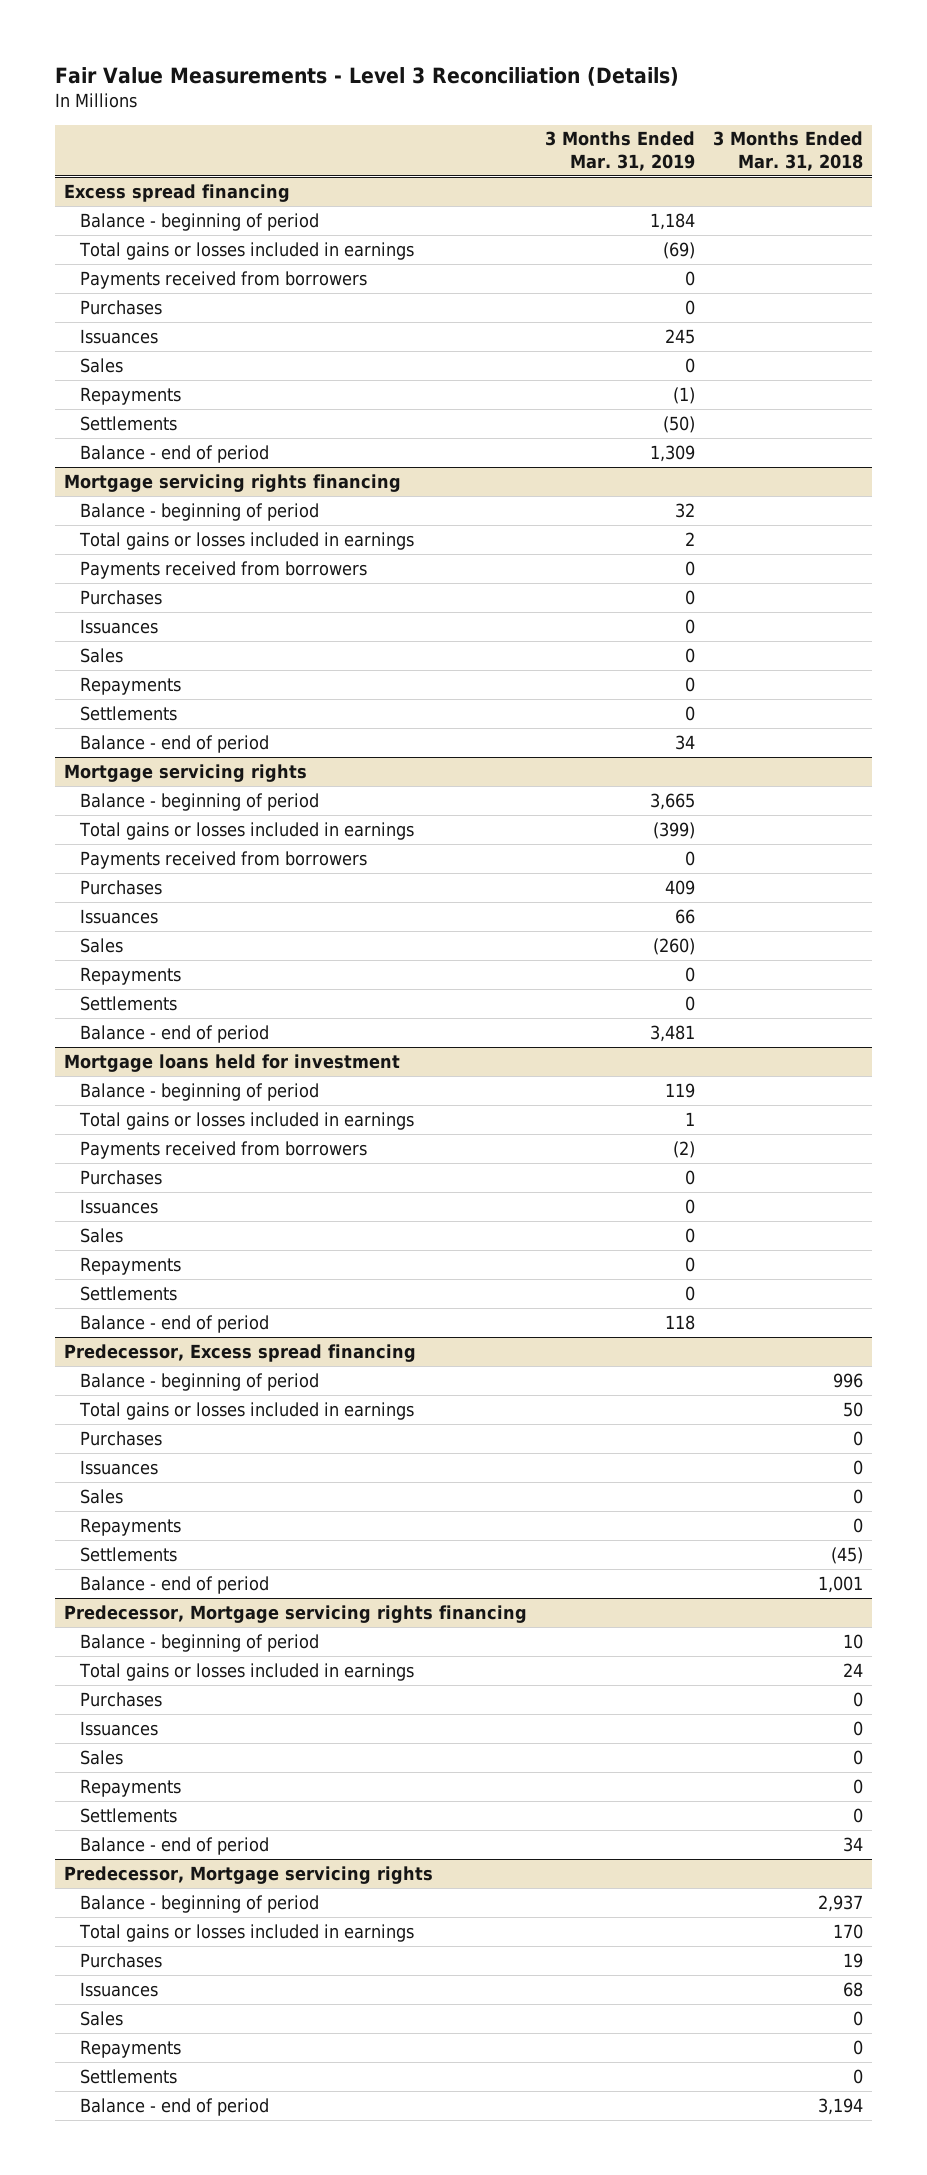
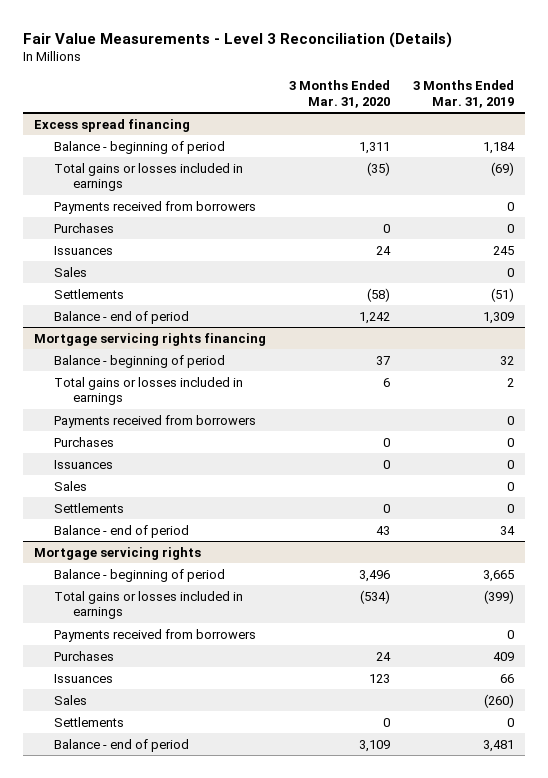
- | 3 Months Ended Mar. 31, 2019 | 3 Months Ended Mar. 31, 2018
+ | 3 Months Ended Mar. 31, 2020 | 3 Months Ended Mar. 31, 2019
@ Excess spread financing
- Repayments | (1) |
- Settlements | (50) |
+ Settlements | (58) | (51)
@ Mortgage servicing rights financing
- Repayments | 0 |
@ Mortgage servicing rights
- Repayments | 0 |
- Mortgage loans held for investment
- Balance - beginning of period | 119 |
- Total gains or losses included in earnings | 1 |
- Payments received from borrowers | (2) |
- Purchases | 0 |
- Issuances | 0 |
- Sales | 0 |
- Repayments | 0 |
- Settlements | 0 |
- Balance - end of period | 118 |
- Predecessor, Excess spread financing
- Balance - beginning of period | | 996
- Total gains or losses included in earnings | | 50
- Purchases | | 0
- Issuances | | 0
- Sales | | 0
- Repayments | | 0
- Settlements | | (45)
- Balance - end of period | | 1,001
- Predecessor, Mortgage servicing rights financing
- Balance - beginning of period | | 10
- Total gains or losses included in earnings | | 24
- Purchases | | 0
- Issuances | | 0
- Sales | | 0
- Repayments | | 0
- Settlements | | 0
- Balance - end of period | | 34
- Predecessor, Mortgage servicing rights
- Balance - beginning of period | | 2,937
- Total gains or losses included in earnings | | 170
- Purchases | | 19
- Issuances | | 68
- Sales | | 0
- Repayments | | 0
- Settlements | | 0
- Balance - end of period | | 3,194

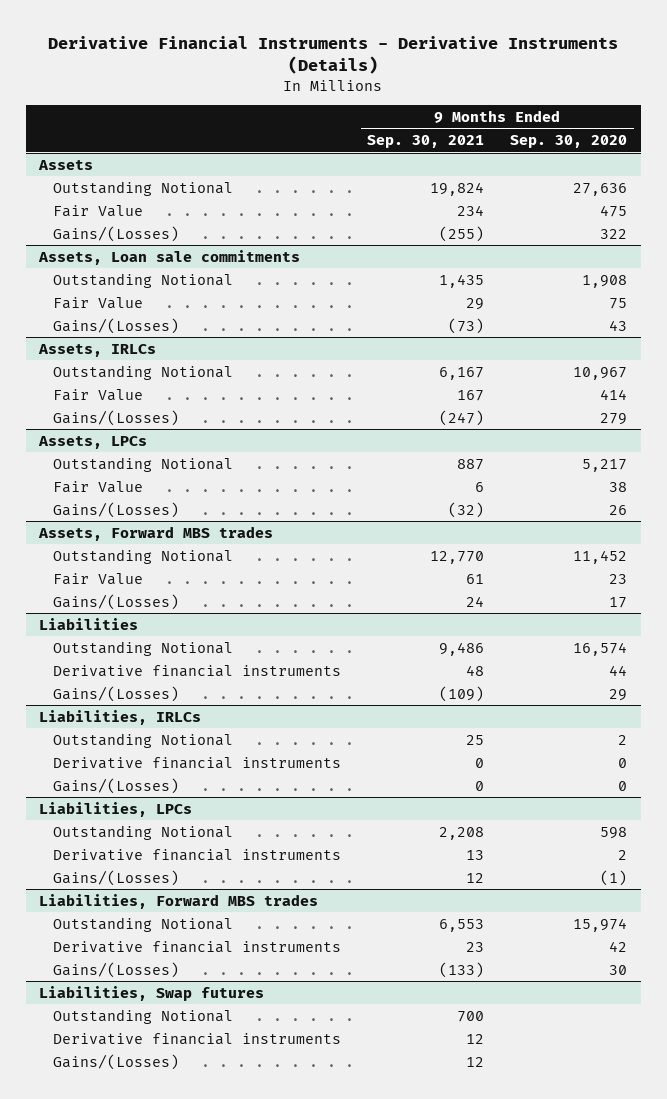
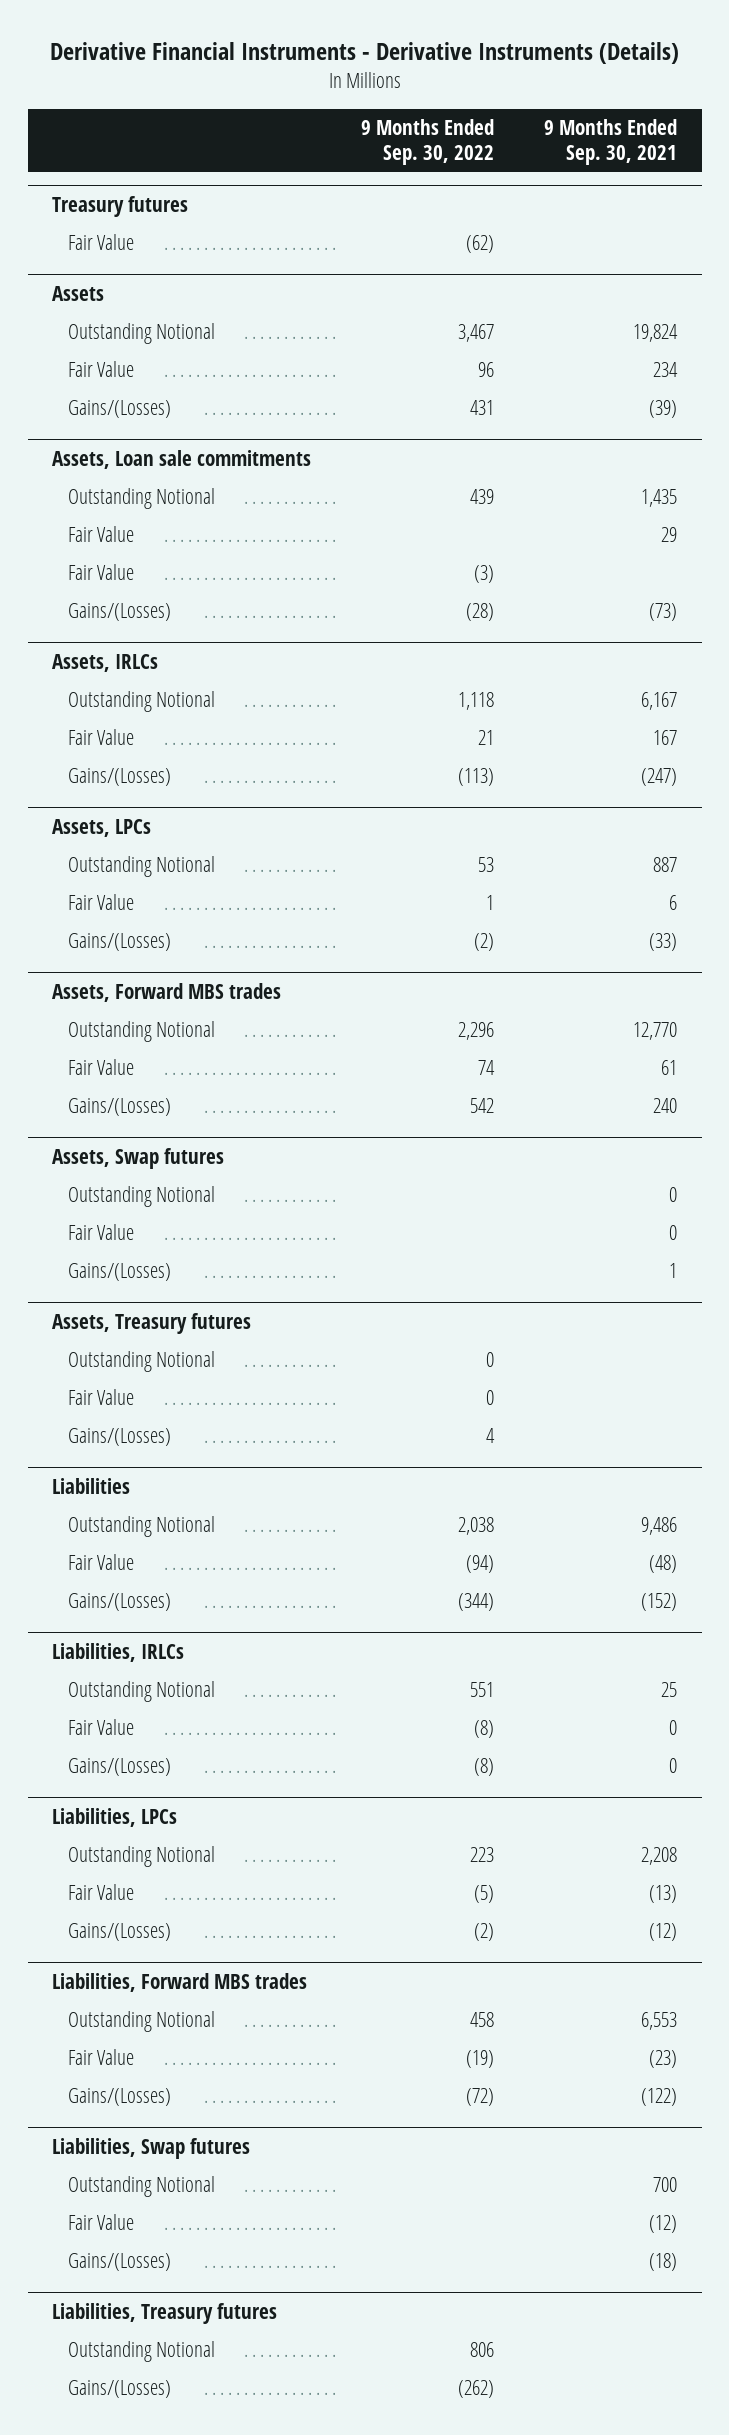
- | 9 Months Ended Sep. 30, 2021 | 9 Months Ended Sep. 30, 2020
+ | 9 Months Ended Sep. 30, 2022 | 9 Months Ended Sep. 30, 2021
+ Treasury futures
+ Fair Value | (62) |
@ Assets
- Gains/(Losses) | (255) | 322
+ Gains/(Losses) | 431 | (39)
@ Assets, Loan sale commitments
+ Fair Value | (3) |
@ Assets, LPCs
- Gains/(Losses) | (32) | 26
+ Gains/(Losses) | (2) | (33)
@ Assets, Forward MBS trades
- Gains/(Losses) | 24 | 17
+ Gains/(Losses) | 542 | 240
+ Assets, Swap futures
+ Outstanding Notional | | 0
+ Fair Value | | 0
+ Gains/(Losses) | | 1
+ Assets, Treasury futures
+ Outstanding Notional | 0 |
+ Fair Value | 0 |
+ Gains/(Losses) | 4 |
@ Liabilities
- Derivative financial instruments | 48 | 44
- Gains/(Losses) | (109) | 29
+ Fair Value | (94) | (48)
+ Gains/(Losses) | (344) | (152)
@ Liabilities, IRLCs
- Derivative financial instruments | 0 | 0
+ Fair Value | (8) | 0
@ Liabilities, LPCs
- Derivative financial instruments | 13 | 2
- Gains/(Losses) | 12 | (1)
+ Fair Value | (5) | (13)
+ Gains/(Losses) | (2) | (12)
@ Liabilities, Forward MBS trades
- Derivative financial instruments | 23 | 42
- Gains/(Losses) | (133) | 30
+ Fair Value | (19) | (23)
+ Gains/(Losses) | (72) | (122)
@ Liabilities, Swap futures
- Derivative financial instruments | 12 |
- Gains/(Losses) | 12 |
+ Fair Value | | (12)
+ Gains/(Losses) | | (18)
+ Liabilities, Treasury futures
+ Outstanding Notional | 806 |
+ Gains/(Losses) | (262) |

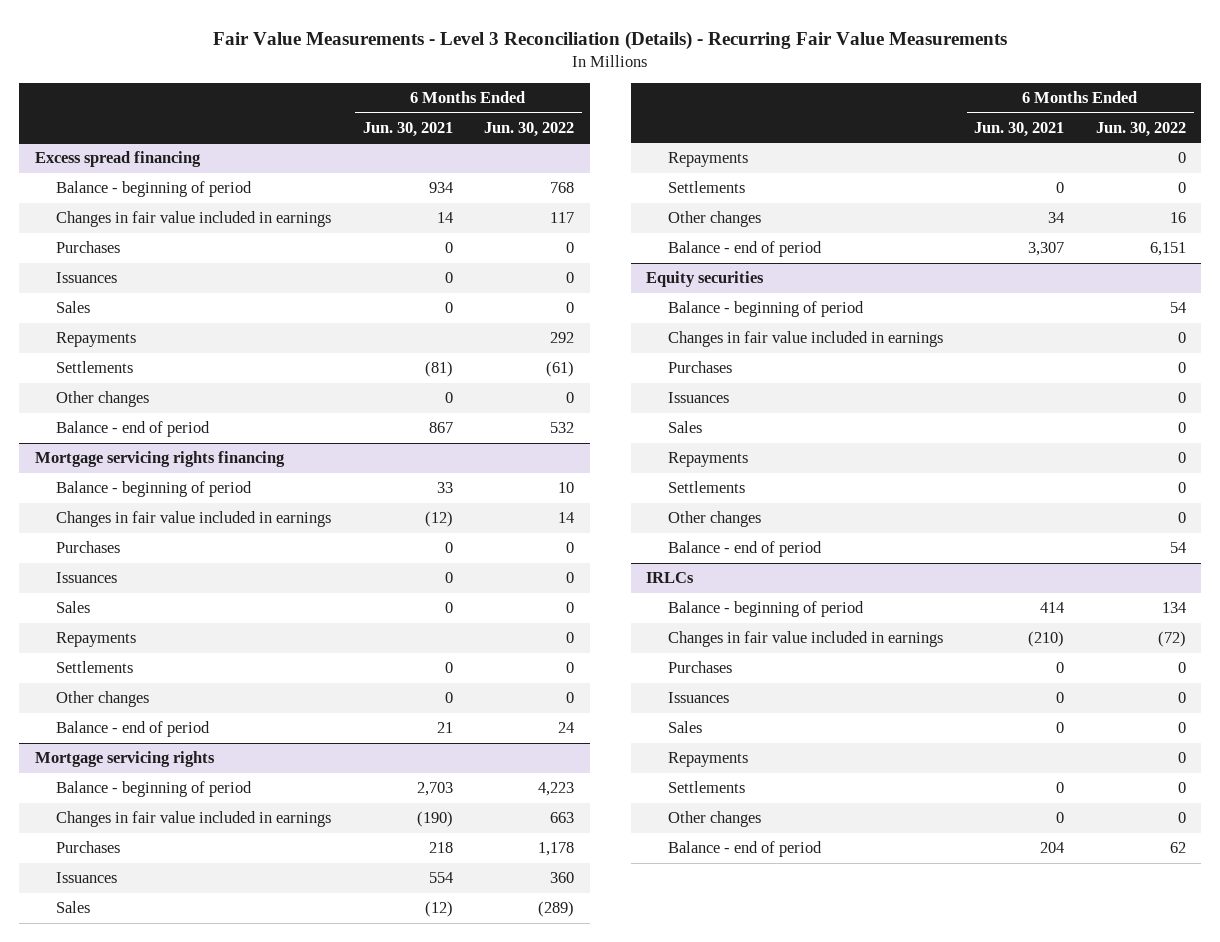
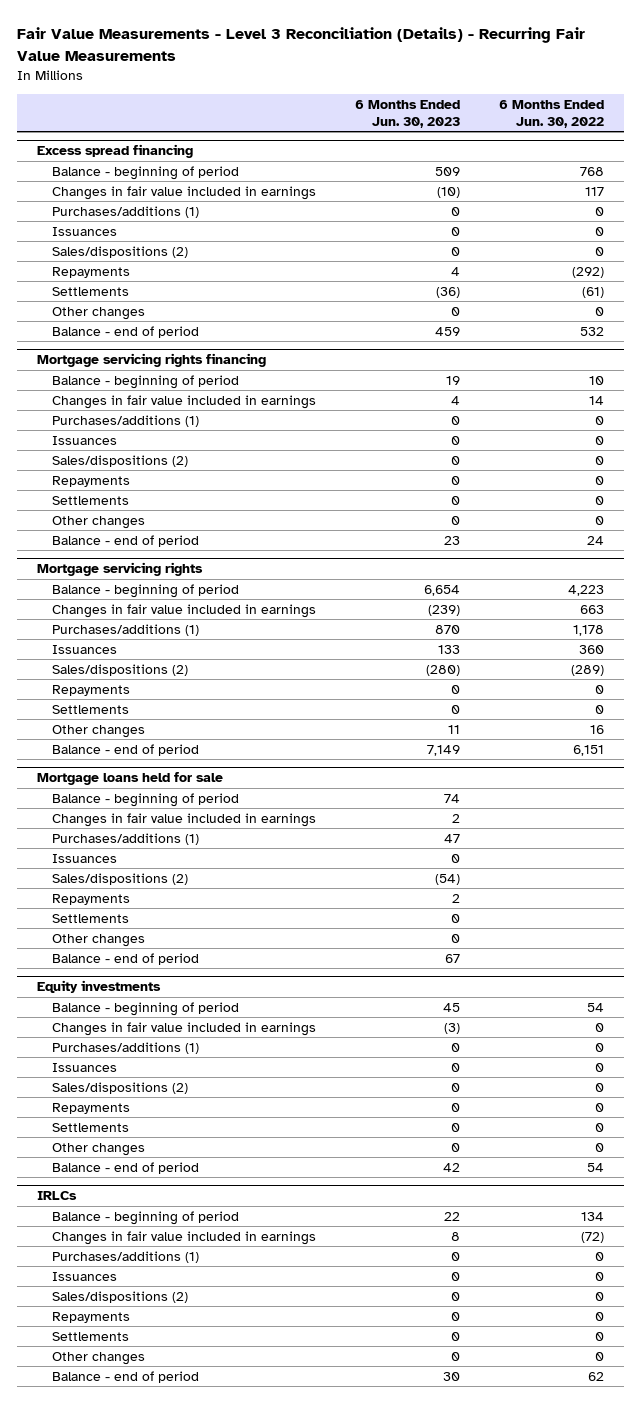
- | 6 Months Ended Jun. 30, 2021 | 6 Months Ended Jun. 30, 2022
+ | 6 Months Ended Jun. 30, 2023 | 6 Months Ended Jun. 30, 2022
@ Excess spread financing
- Purchases | 0 | 0
+ Purchases/additions (1) | 0 | 0
- Sales | 0 | 0
- Repayments | | 292
+ Sales/dispositions (2) | 0 | 0
+ Repayments | 4 | (292)
@ Mortgage servicing rights financing
- Purchases | 0 | 0
+ Purchases/additions (1) | 0 | 0
- Sales | 0 | 0
+ Sales/dispositions (2) | 0 | 0
@ Mortgage servicing rights
- Purchases | 218 | 1,178
+ Purchases/additions (1) | 870 | 1,178
- Sales | (12) | (289)
+ Sales/dispositions (2) | (280) | (289)
- Equity securities
+ Mortgage loans held for sale
+ Balance - beginning of period | 74 |
+ Changes in fair value included in earnings | 2 |
+ Purchases/additions (1) | 47 |
+ Issuances | 0 |
+ Sales/dispositions (2) | (54) |
+ Repayments | 2 |
+ Settlements | 0 |
+ Other changes | 0 |
+ Balance - end of period | 67 |
+ Equity investments
- Purchases | | 0
+ Purchases/additions (1) | 0 | 0
- Sales | | 0
+ Sales/dispositions (2) | 0 | 0
@ IRLCs
- Purchases | 0 | 0
+ Purchases/additions (1) | 0 | 0
- Sales | 0 | 0
+ Sales/dispositions (2) | 0 | 0

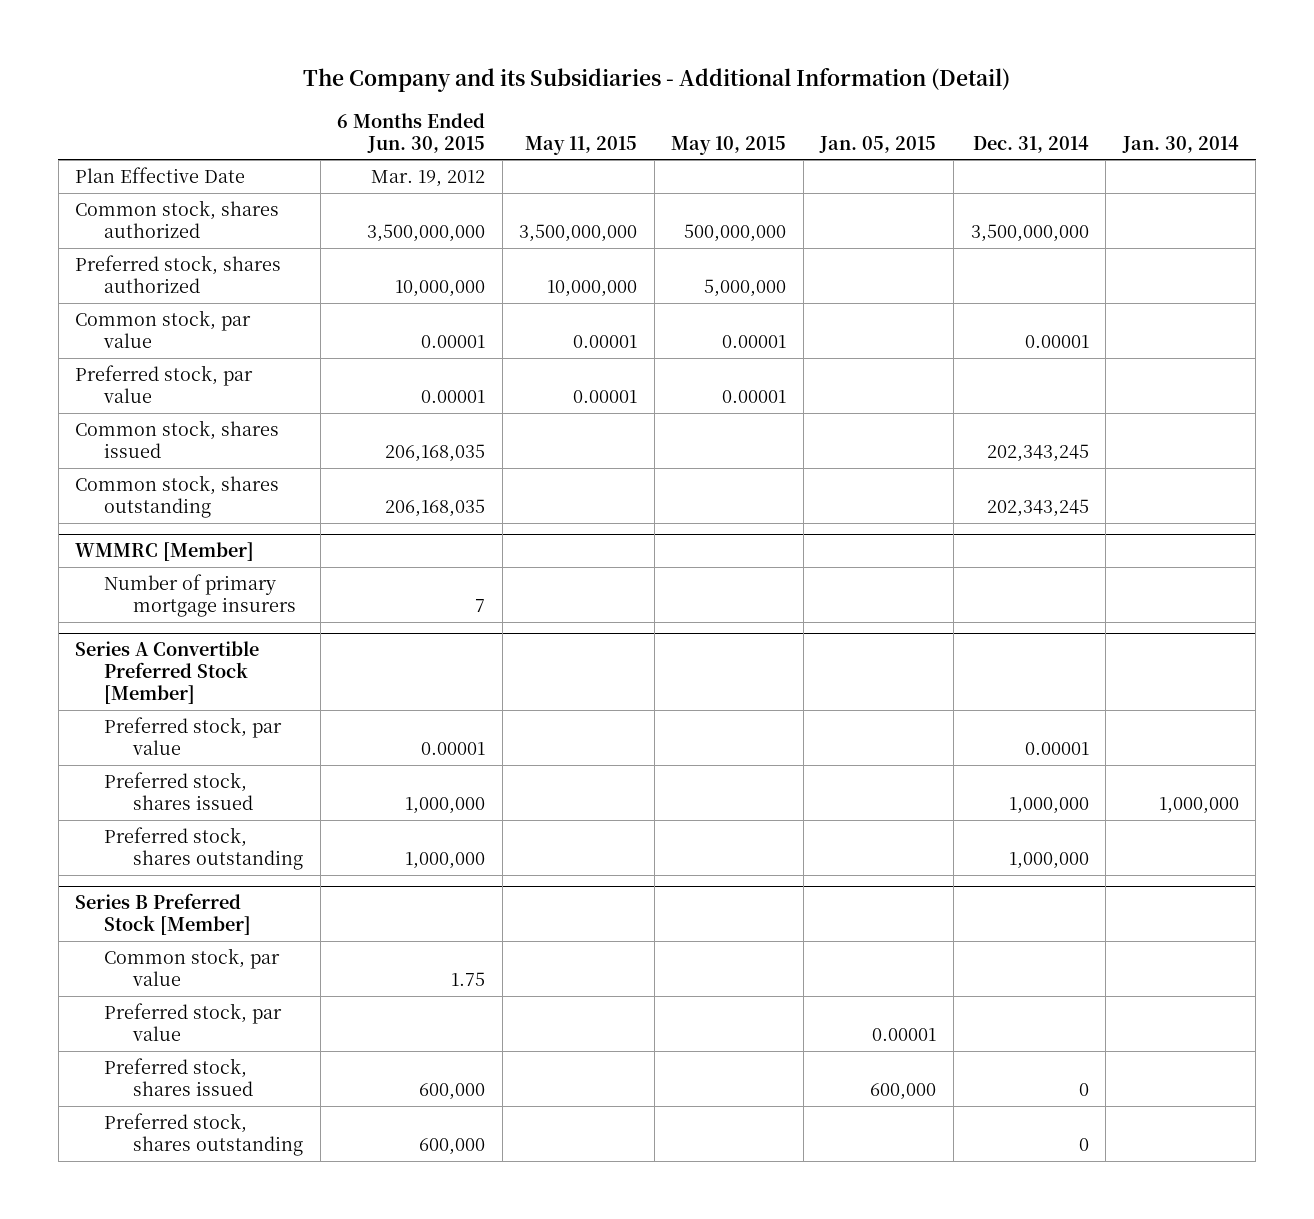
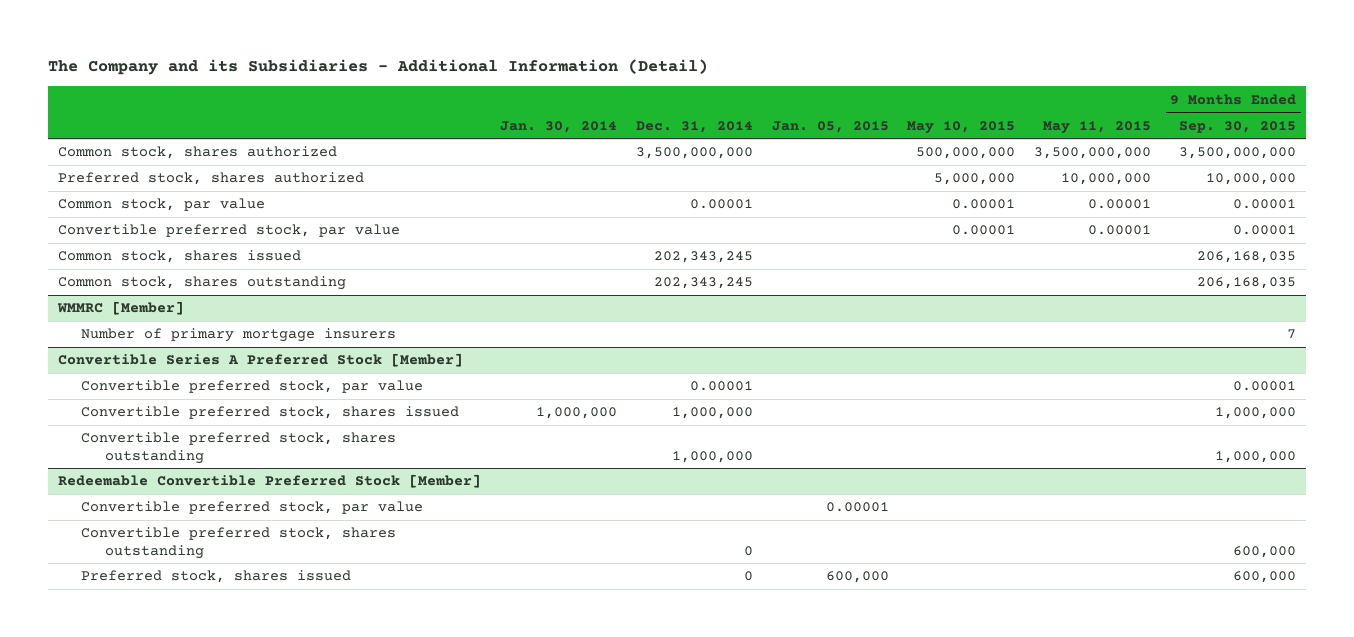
- | 6 Months Ended Jun. 30, 2015 | May 11, 2015 | May 10, 2015 | Jan. 05, 2015 | Dec. 31, 2014 | Jan. 30, 2014
+ | Jan. 30, 2014 | Dec. 31, 2014 | Jan. 05, 2015 | May 10, 2015 | May 11, 2015 | 9 Months Ended Sep. 30, 2015
- Plan Effective Date | Mar. 19, 2012 | | | | |
- Preferred stock, par value | 0.00001 | 0.00001 | 0.00001 | | |
+ Convertible preferred stock, par value | | | | 0.00001 | 0.00001 | 0.00001
- Series A Convertible Preferred Stock [Member]
- Preferred stock, par value | 0.00001 | | | | 0.00001 |
- Preferred stock, shares issued | 1,000,000 | | | | 1,000,000 | 1,000,000
- Preferred stock, shares outstanding | 1,000,000 | | | | 1,000,000 |
- Series B Preferred Stock [Member]
- Common stock, par value | 1.75 | | | | |
- Preferred stock, par value | | | | 0.00001 | |
+ Convertible Series A Preferred Stock [Member]
+ Convertible preferred stock, par value | | 0.00001 | | | | 0.00001
+ Convertible preferred stock, shares issued | 1,000,000 | 1,000,000 | | | | 1,000,000
+ Convertible preferred stock, shares outstanding | | 1,000,000 | | | | 1,000,000
+ Redeemable Convertible Preferred Stock [Member]
+ Convertible preferred stock, par value | | | 0.00001 | | |
+ Convertible preferred stock, shares outstanding | | 0 | | | | 600,000
- Preferred stock, shares outstanding | 600,000 | | | | 0 |

